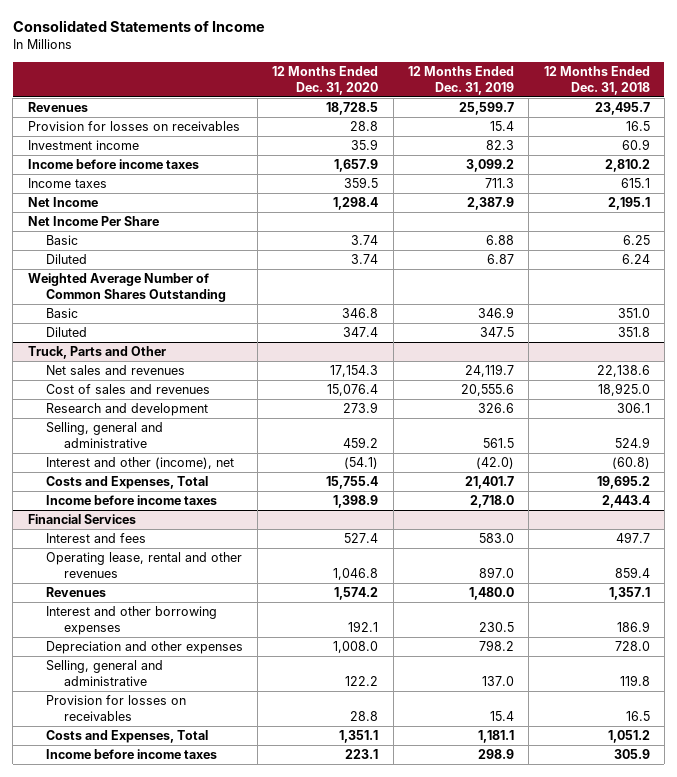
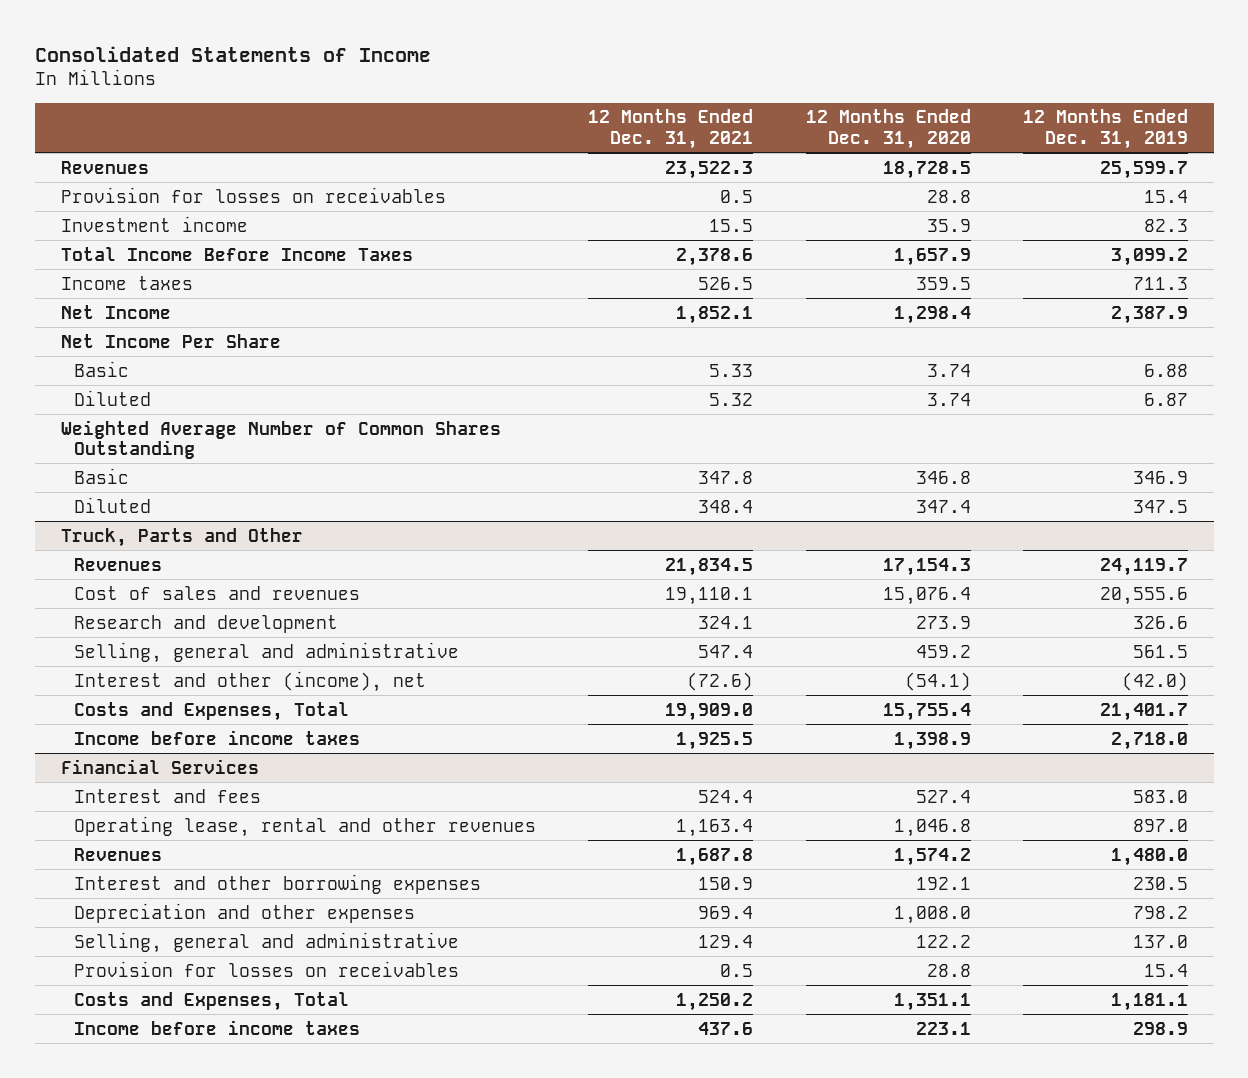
- | 12 Months Ended Dec. 31, 2020 | 12 Months Ended Dec. 31, 2019 | 12 Months Ended Dec. 31, 2018
+ | 12 Months Ended Dec. 31, 2021 | 12 Months Ended Dec. 31, 2020 | 12 Months Ended Dec. 31, 2019
- Income before income taxes | 1,657.9 | 3,099.2 | 2,810.2
+ Total Income Before Income Taxes | 2,378.6 | 1,657.9 | 3,099.2
@ Truck, Parts and Other
- Net sales and revenues | 17,154.3 | 24,119.7 | 22,138.6
+ Revenues | 21,834.5 | 17,154.3 | 24,119.7

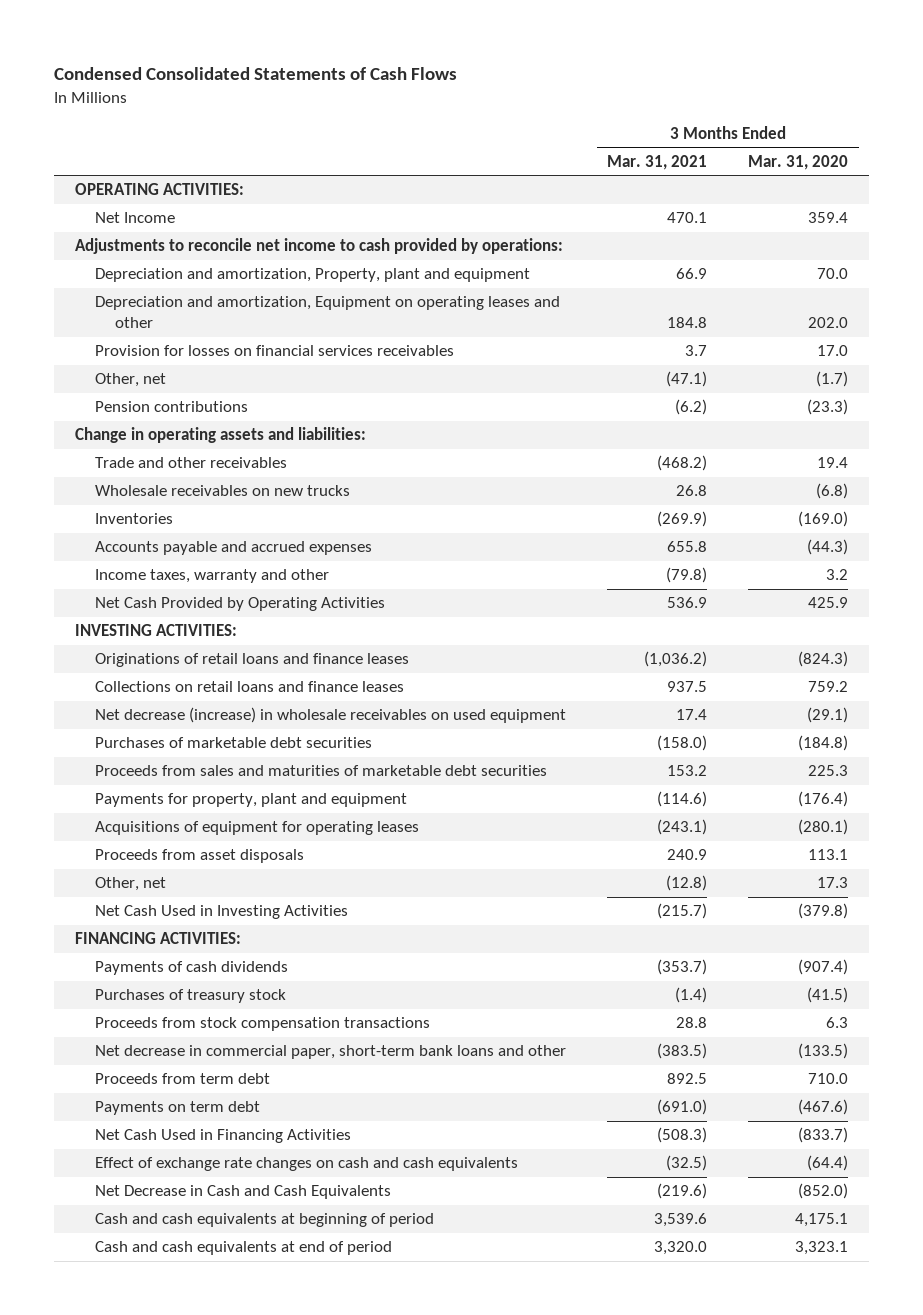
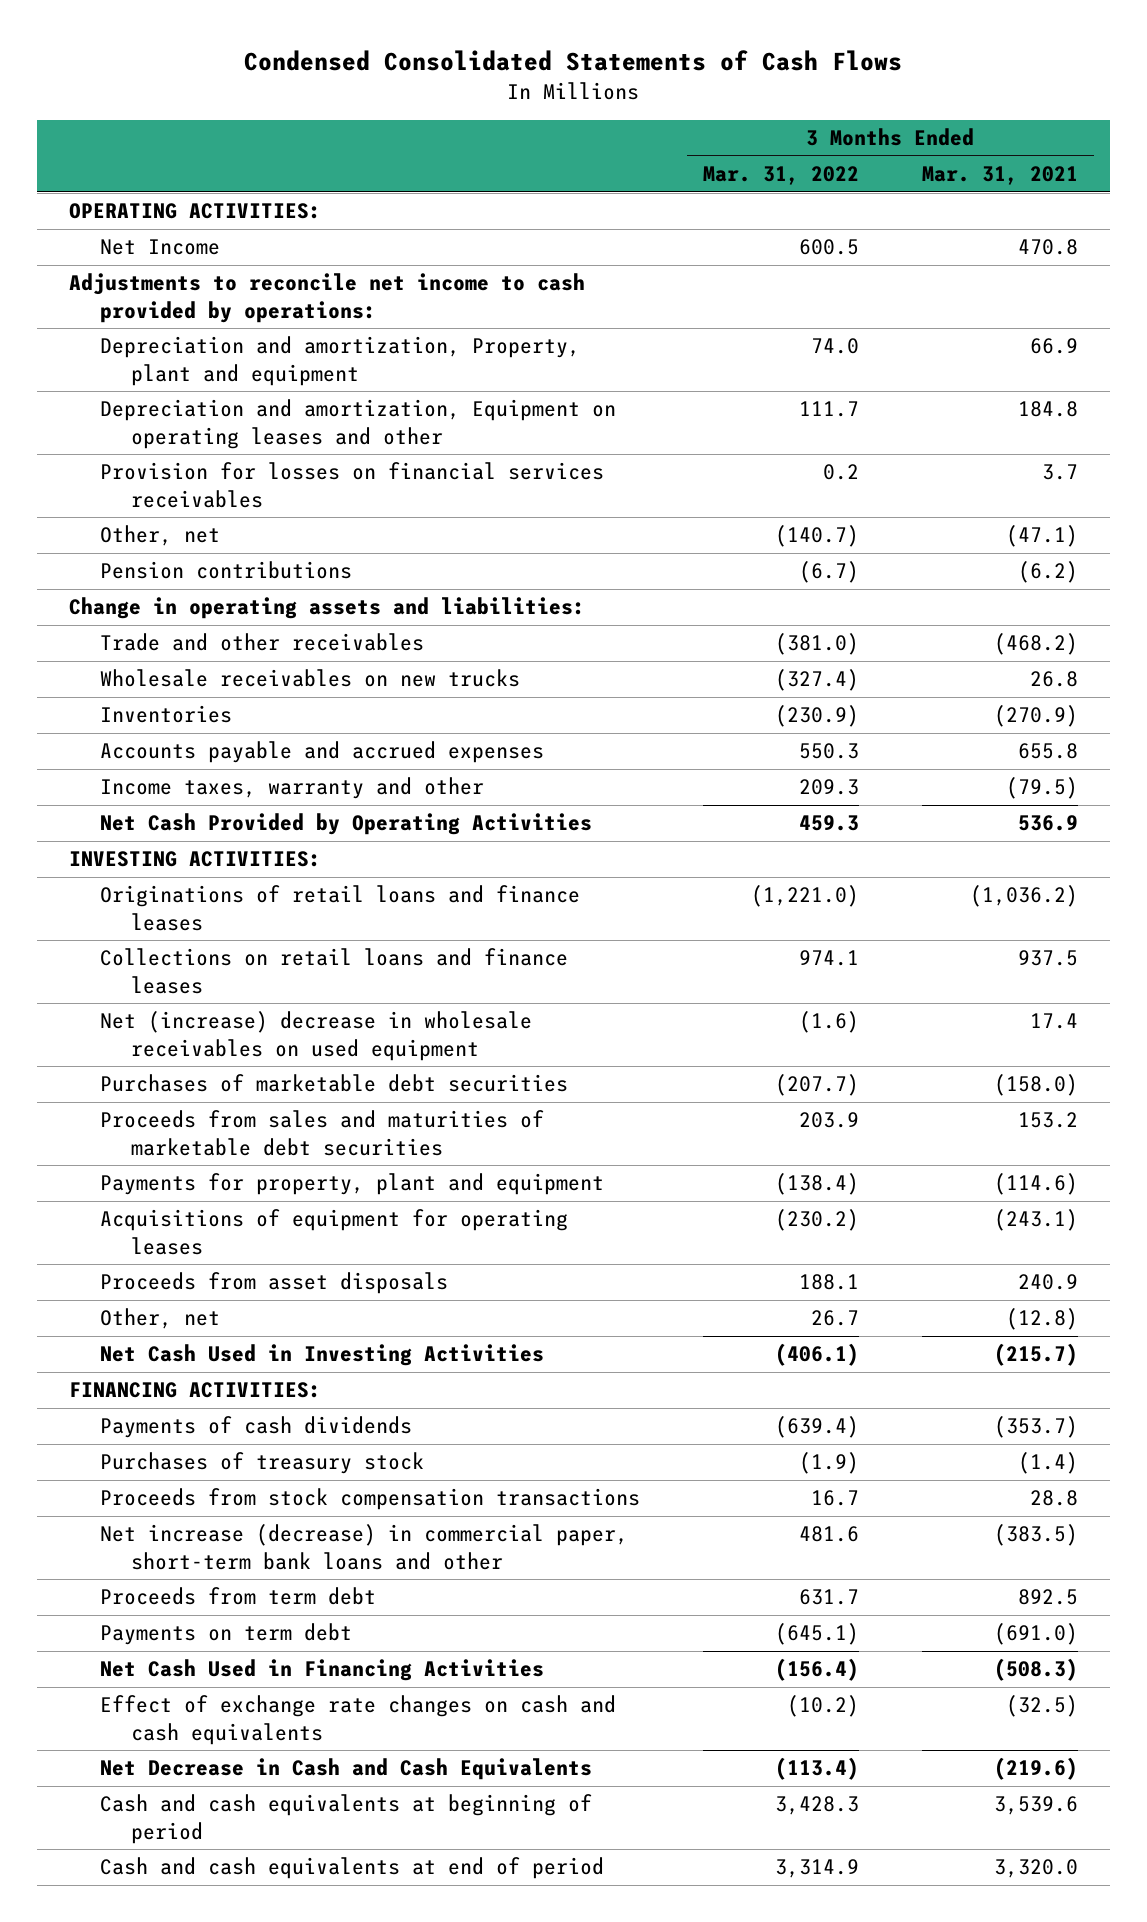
- | 3 Months Ended Mar. 31, 2021 | 3 Months Ended Mar. 31, 2020
+ | 3 Months Ended Mar. 31, 2022 | 3 Months Ended Mar. 31, 2021
- Net Income | 470.1 | 359.4
+ Net Income | 600.5 | 470.8
- Inventories | (269.9) | (169.0)
+ Inventories | (230.9) | (270.9)
- Income taxes, warranty and other | (79.8) | 3.2
+ Income taxes, warranty and other | 209.3 | (79.5)
- Net decrease (increase) in wholesale receivables on used equipment | 17.4 | (29.1)
+ Net (increase) decrease in wholesale receivables on used equipment | (1.6) | 17.4
- Net decrease in commercial paper, short-term bank loans and other | (383.5) | (133.5)
+ Net increase (decrease) in commercial paper, short-term bank loans and other | 481.6 | (383.5)

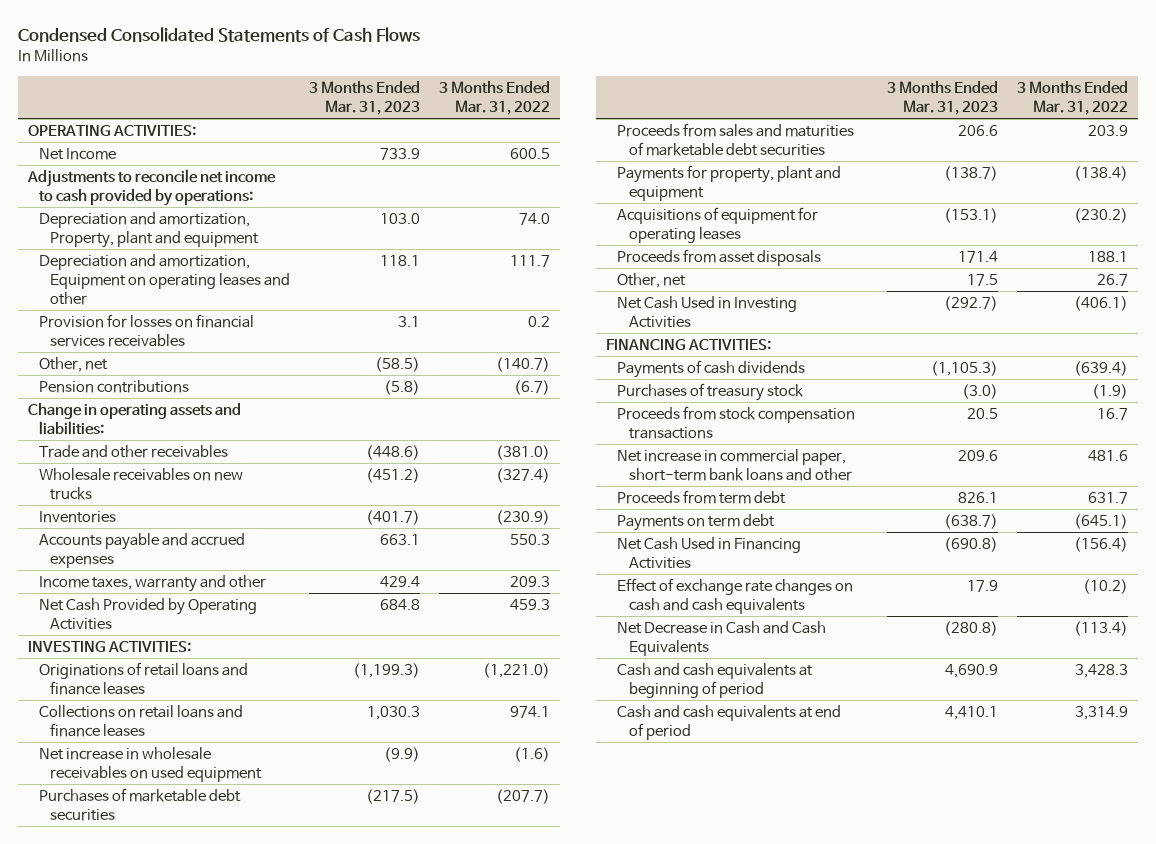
- | 3 Months Ended Mar. 31, 2022 | 3 Months Ended Mar. 31, 2021
+ | 3 Months Ended Mar. 31, 2023 | 3 Months Ended Mar. 31, 2022
- Net (increase) decrease in wholesale receivables on used equipment | (1.6) | 17.4
+ Net increase in wholesale receivables on used equipment | (9.9) | (1.6)
- Net increase (decrease) in commercial paper, short-term bank loans and other | 481.6 | (383.5)
+ Net increase in commercial paper, short-term bank loans and other | 209.6 | 481.6

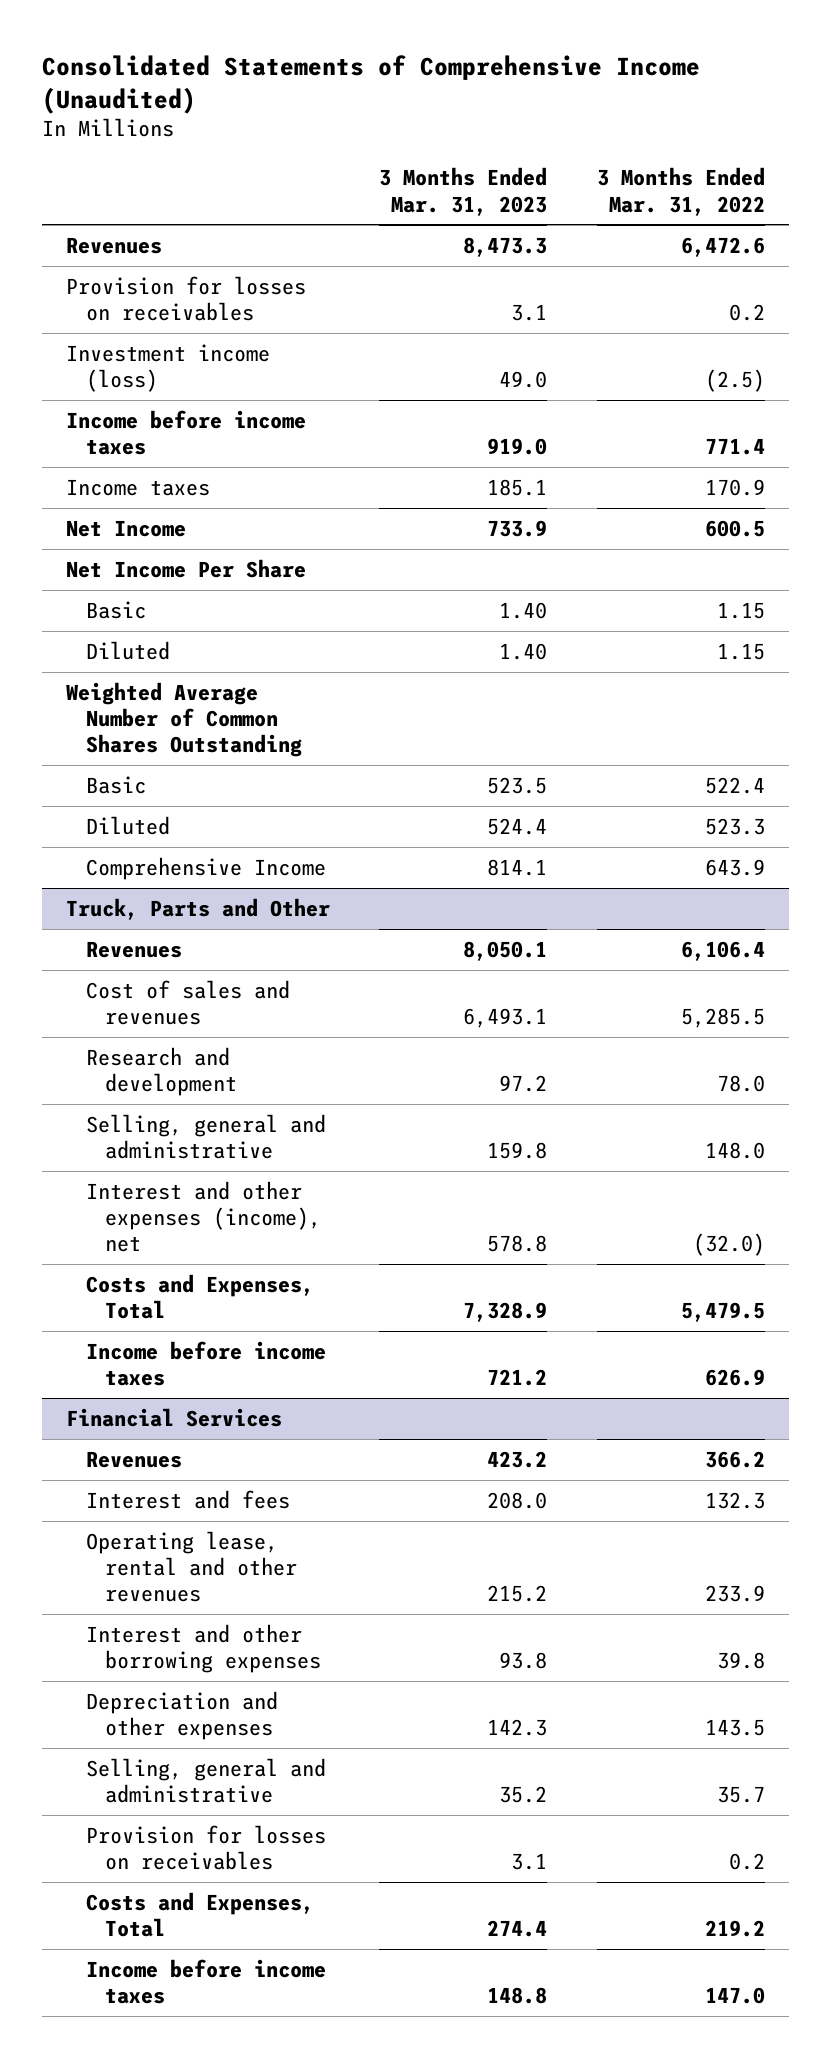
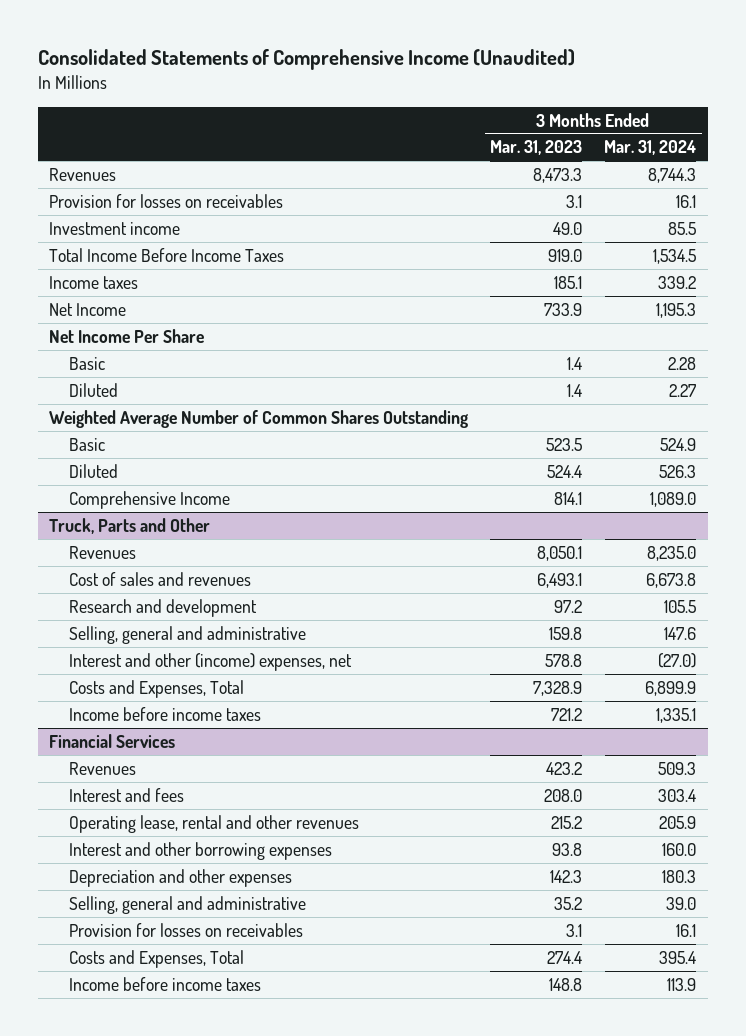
- | 3 Months Ended Mar. 31, 2023 | 3 Months Ended Mar. 31, 2022
+ | 3 Months Ended Mar. 31, 2023 | 3 Months Ended Mar. 31, 2024
- Investment income (loss) | 49.0 | (2.5)
- Income before income taxes | 919.0 | 771.4
+ Investment income | 49.0 | 85.5
+ Total Income Before Income Taxes | 919.0 | 1,534.5
- Basic | 1.40 | 1.15
- Diluted | 1.40 | 1.15
+ Basic | 1.4 | 2.28
+ Diluted | 1.4 | 2.27
@ Truck, Parts and Other
- Interest and other expenses (income), net | 578.8 | (32.0)
+ Interest and other (income) expenses, net | 578.8 | (27.0)

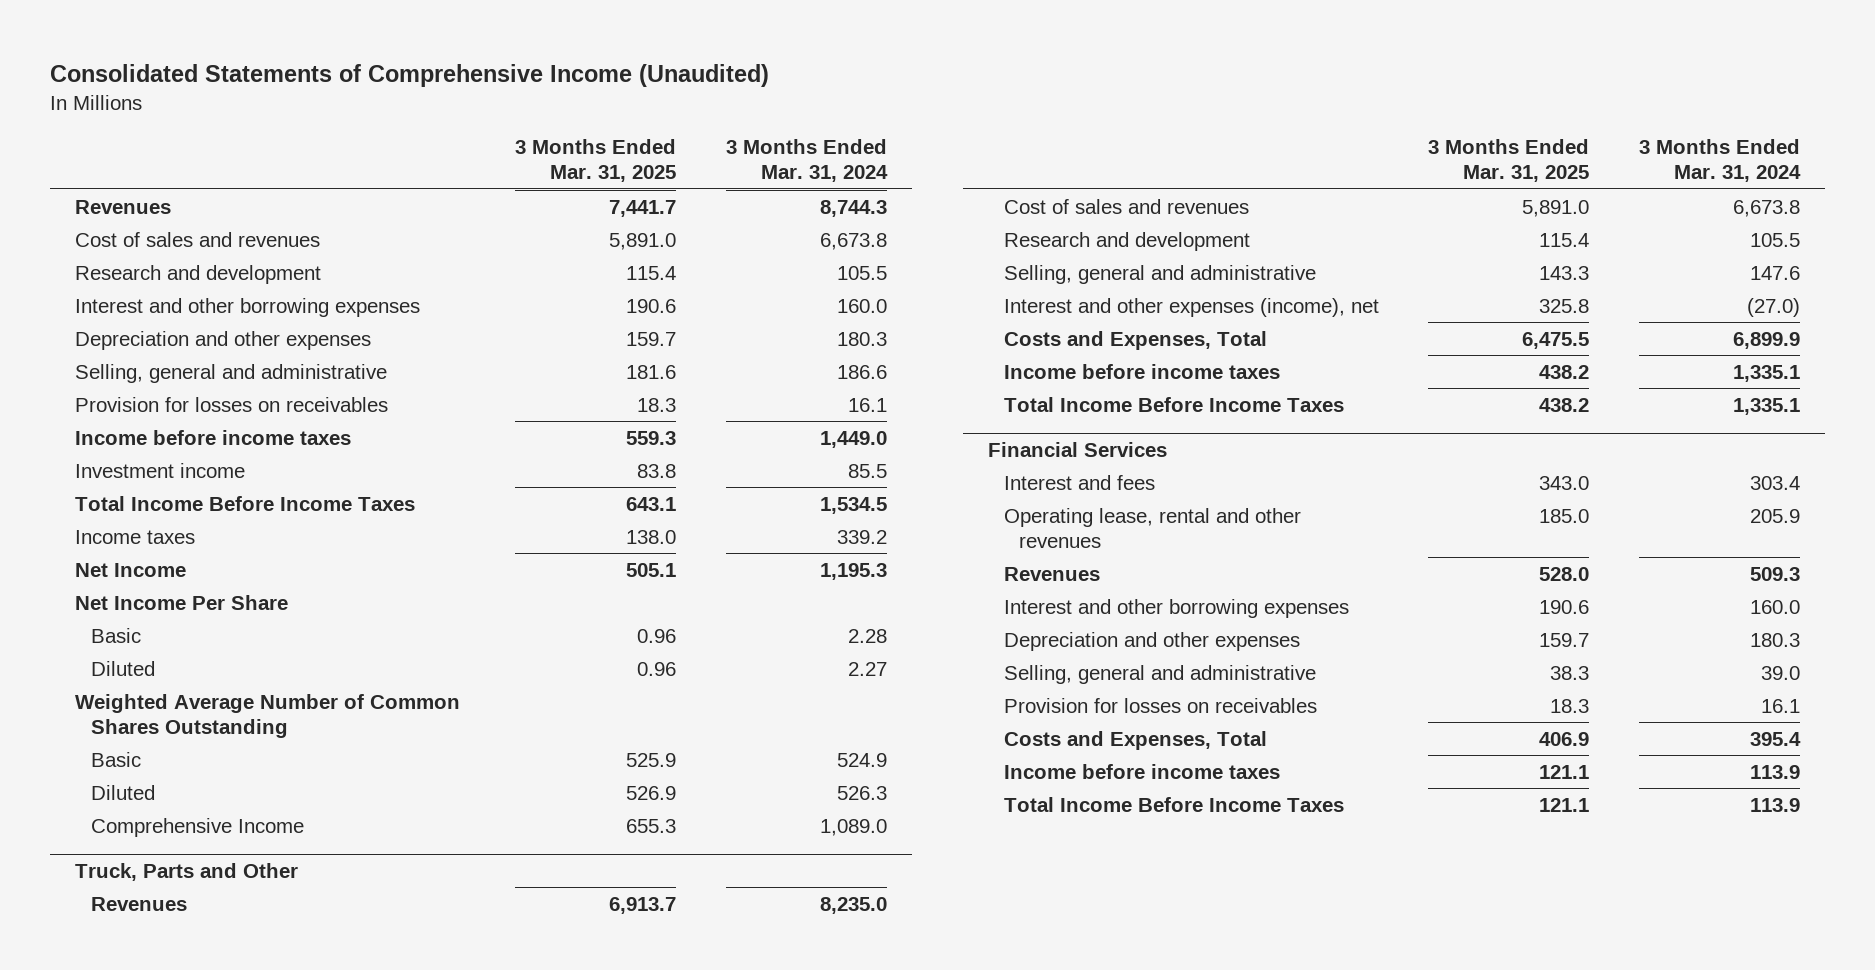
- | 3 Months Ended Mar. 31, 2023 | 3 Months Ended Mar. 31, 2024
+ | 3 Months Ended Mar. 31, 2025 | 3 Months Ended Mar. 31, 2024
+ Cost of sales and revenues | 5,891.0 | 6,673.8
+ Research and development | 115.4 | 105.5
+ Interest and other borrowing expenses | 190.6 | 160.0
+ Depreciation and other expenses | 159.7 | 180.3
+ Selling, general and administrative | 181.6 | 186.6
+ Income before income taxes | 559.3 | 1,449.0
@ Truck, Parts and Other
- Interest and other (income) expenses, net | 578.8 | (27.0)
+ Interest and other expenses (income), net | 325.8 | (27.0)
+ Total Income Before Income Taxes | 438.2 | 1,335.1
@ Financial Services
moved down: Revenues | 528.0 | 509.3
+ Total Income Before Income Taxes | 121.1 | 113.9

